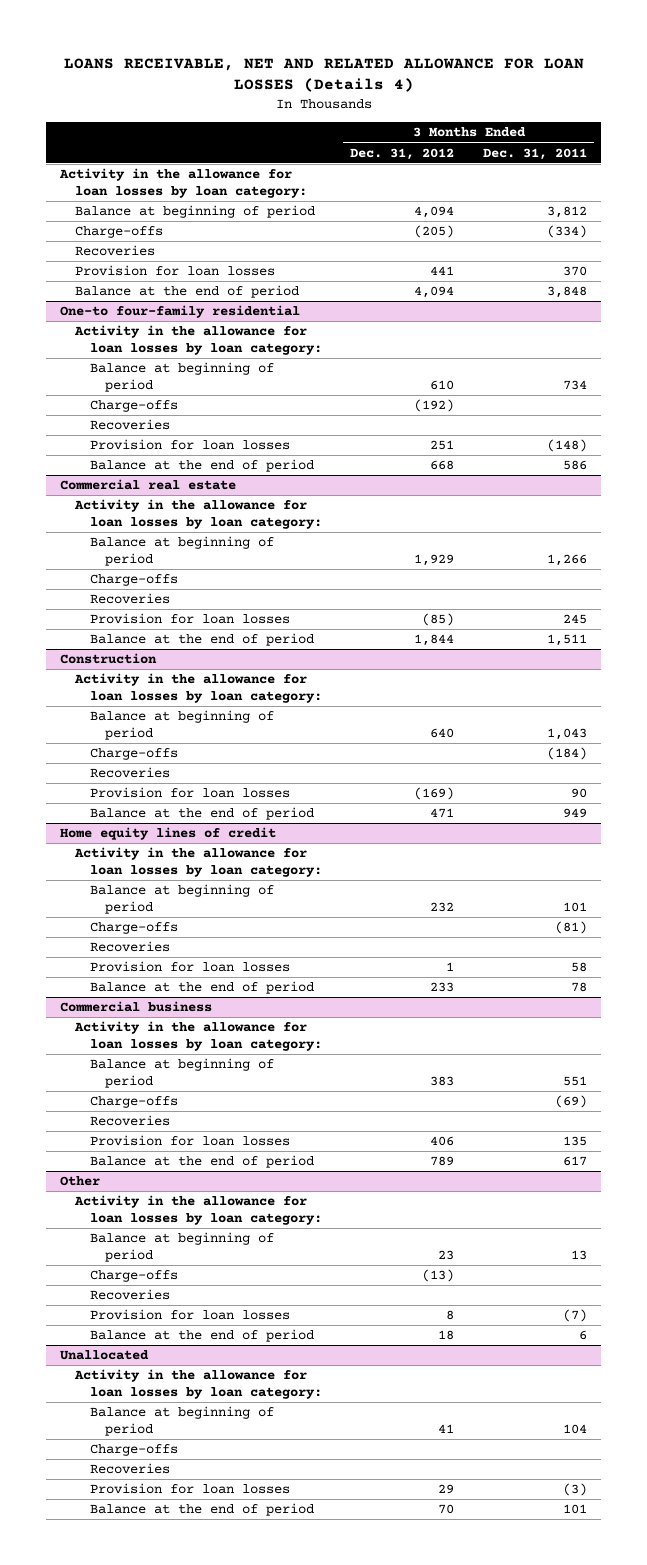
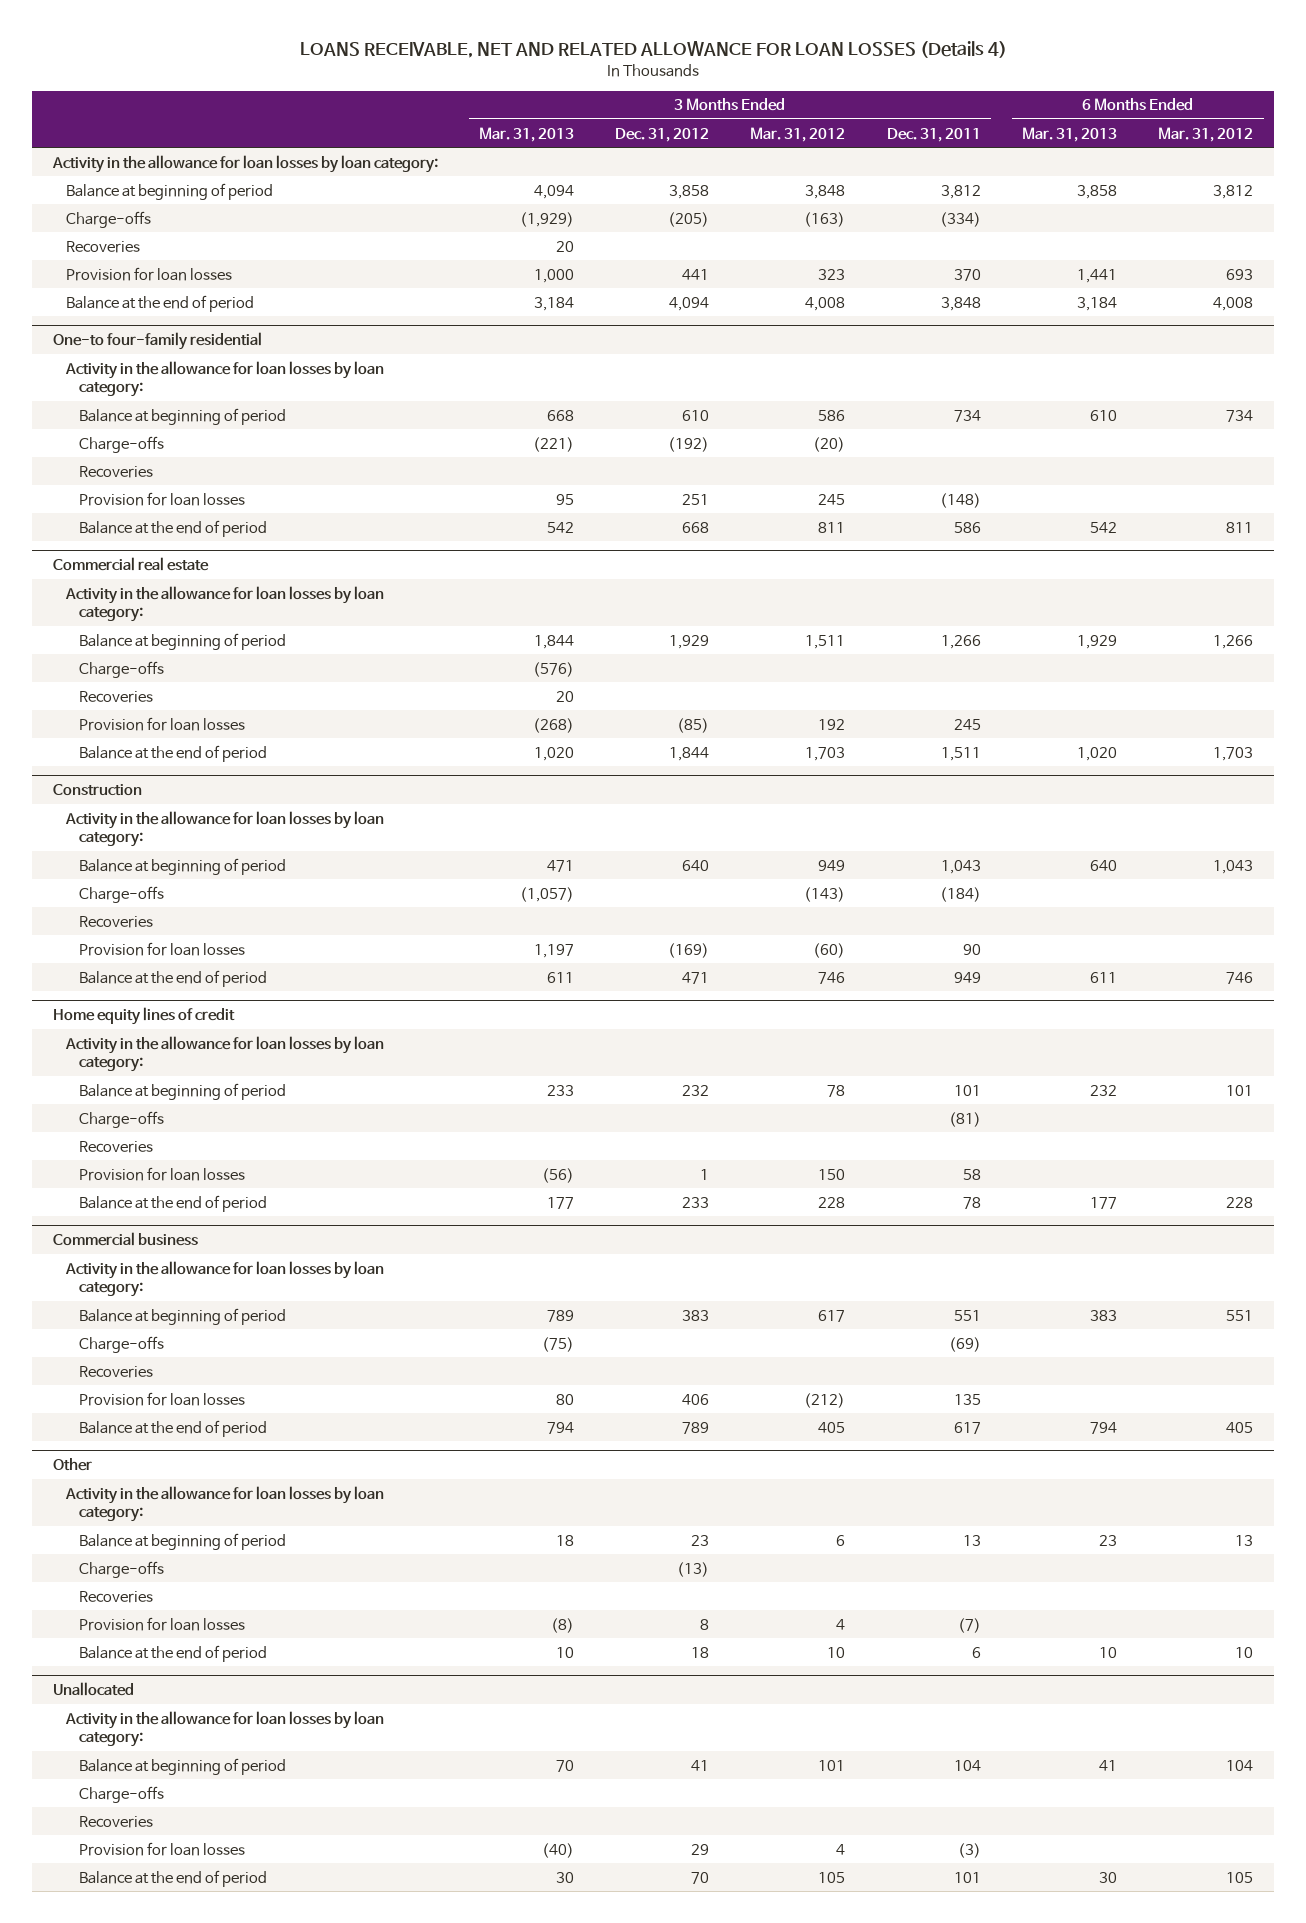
- | 3 Months Ended Dec. 31, 2012 | 3 Months Ended Dec. 31, 2011
+ | 3 Months Ended Mar. 31, 2013 | 3 Months Ended Dec. 31, 2012 | 3 Months Ended Mar. 31, 2012 | 3 Months Ended Dec. 31, 2011 | 6 Months Ended Mar. 31, 2013 | 6 Months Ended Mar. 31, 2012
- Balance at beginning of period | 4,094 | 3,812
+ Balance at beginning of period | 4,094 | 3,858 | 3,848 | 3,812 | 3,858 | 3,812

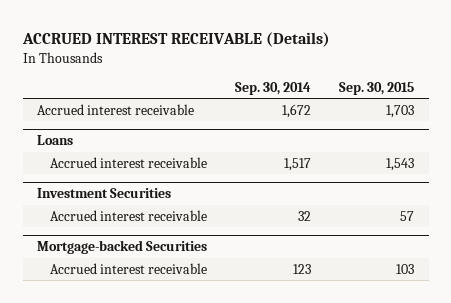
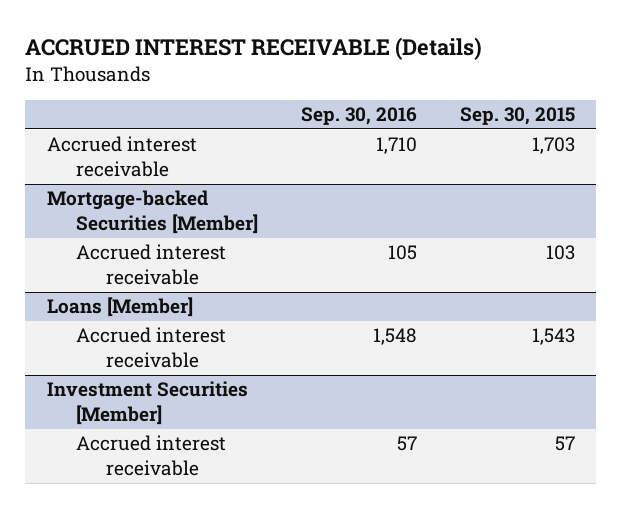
- | Sep. 30, 2014 | Sep. 30, 2015
+ | Sep. 30, 2016 | Sep. 30, 2015
- Loans
+ Mortgage-backed Securities [Member]
+ Accrued interest receivable | 105 | 103
+ Loans [Member]
- Investment Securities
+ Investment Securities [Member]
- Mortgage-backed Securities
- Accrued interest receivable | 123 | 103

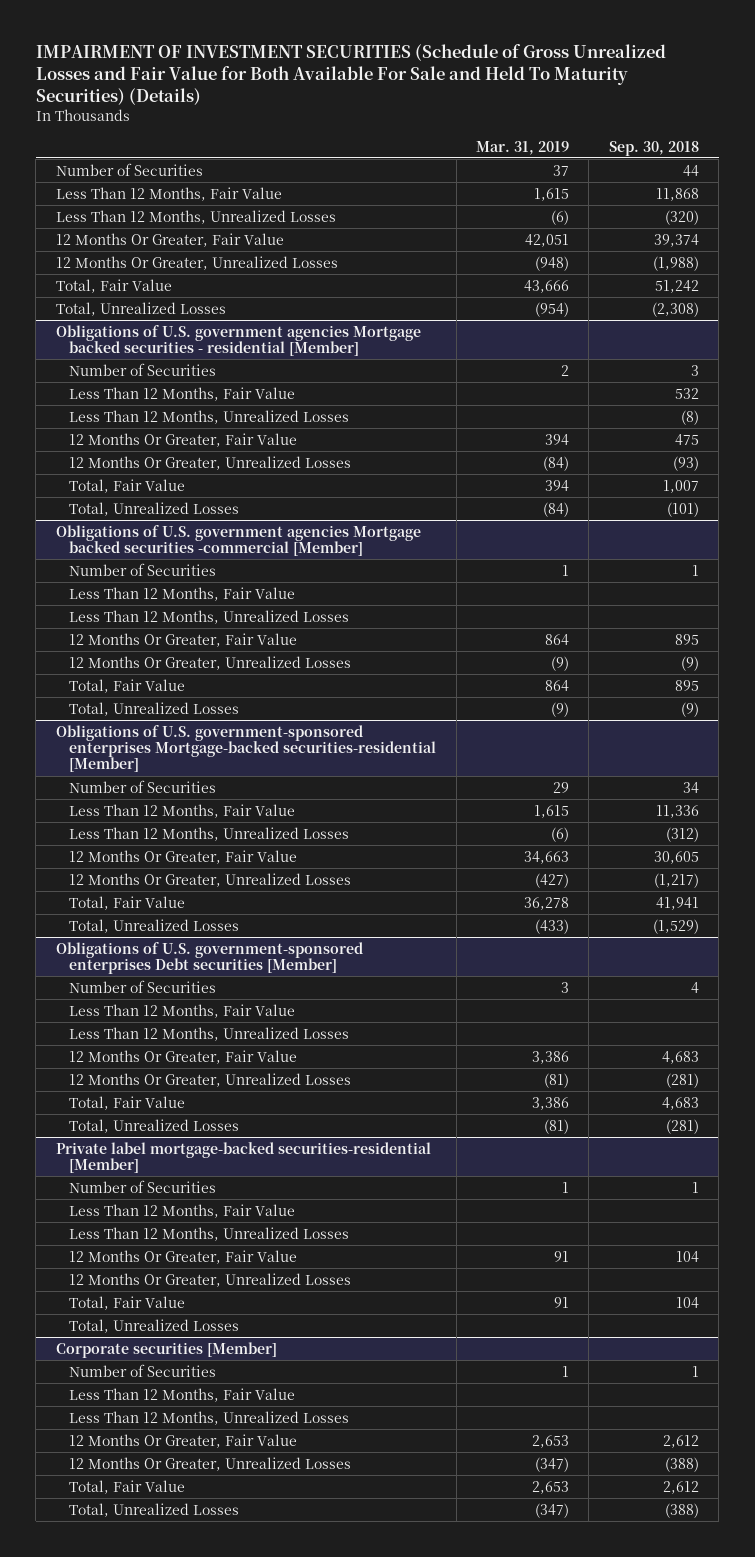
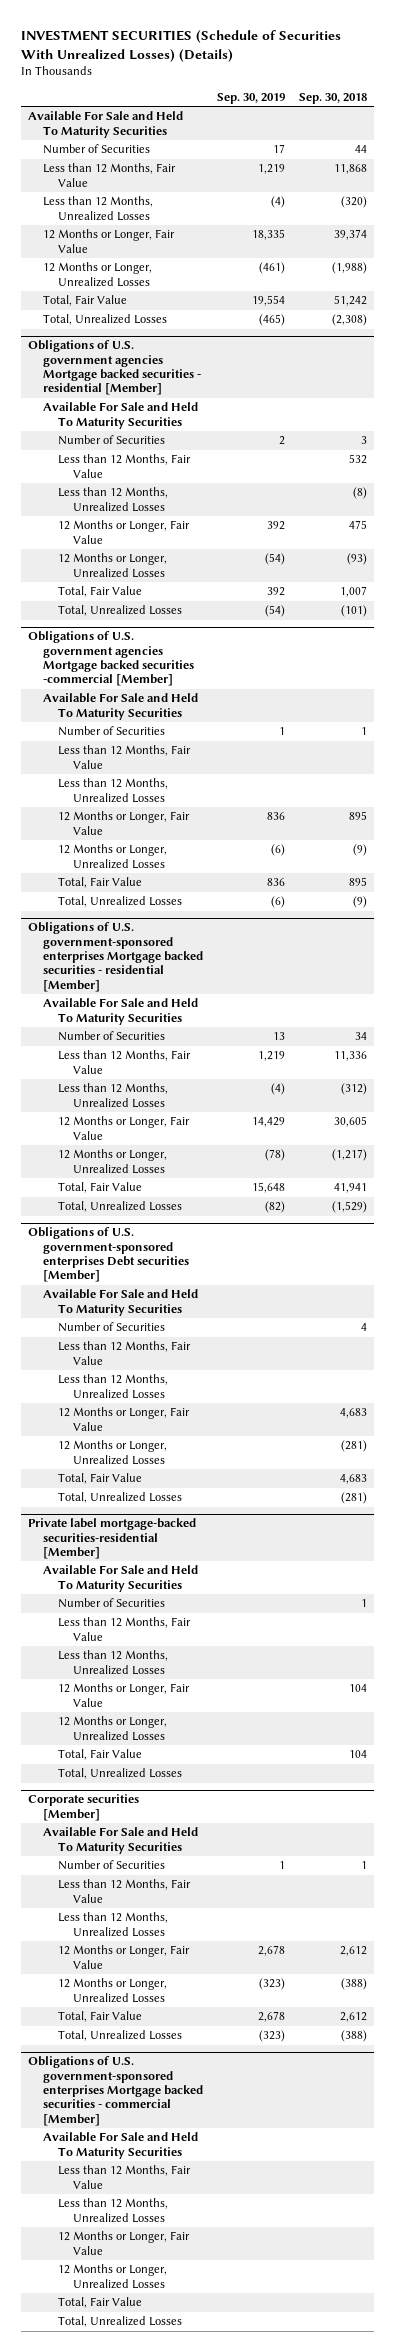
- IMPAIRMENT OF INVESTMENT SECURITIES (Schedule of Gross Unrealized Losses and Fair Value for Both Available For Sale and Held To Maturity Securities) (Details)
+ INVESTMENT SECURITIES (Schedule of Securities With Unrealized Losses) (Details)
- | Mar. 31, 2019 | Sep. 30, 2018
+ | Sep. 30, 2019 | Sep. 30, 2018
+ Available For Sale and Held To Maturity Securities
- Less Than 12 Months, Fair Value | 1,615 | 11,868
- Less Than 12 Months, Unrealized Losses | (6) | (320)
- 12 Months Or Greater, Fair Value | 42,051 | 39,374
- 12 Months Or Greater, Unrealized Losses | (948) | (1,988)
+ Less than 12 Months, Fair Value | 1,219 | 11,868
+ Less than 12 Months, Unrealized Losses | (4) | (320)
+ 12 Months or Longer, Fair Value | 18,335 | 39,374
+ 12 Months or Longer, Unrealized Losses | (461) | (1,988)
@ Obligations of U.S. government agencies Mortgage backed securities - residential [Member]
+ Available For Sale and Held To Maturity Securities
- Less Than 12 Months, Fair Value | | 532
- Less Than 12 Months, Unrealized Losses | | (8)
- 12 Months Or Greater, Fair Value | 394 | 475
- 12 Months Or Greater, Unrealized Losses | (84) | (93)
+ Less than 12 Months, Fair Value | | 532
+ Less than 12 Months, Unrealized Losses | | (8)
+ 12 Months or Longer, Fair Value | 392 | 475
+ 12 Months or Longer, Unrealized Losses | (54) | (93)
@ Obligations of U.S. government agencies Mortgage backed securities -commercial [Member]
+ Available For Sale and Held To Maturity Securities
- Less Than 12 Months, Fair Value
- Less Than 12 Months, Unrealized Losses
- 12 Months Or Greater, Fair Value | 864 | 895
- 12 Months Or Greater, Unrealized Losses | (9) | (9)
+ Less than 12 Months, Fair Value
+ Less than 12 Months, Unrealized Losses
+ 12 Months or Longer, Fair Value | 836 | 895
+ 12 Months or Longer, Unrealized Losses | (6) | (9)
- Obligations of U.S. government-sponsored enterprises Mortgage-backed securities-residential [Member]
+ Obligations of U.S. government-sponsored enterprises Mortgage backed securities - residential [Member]
+ Available For Sale and Held To Maturity Securities
- Less Than 12 Months, Fair Value | 1,615 | 11,336
- Less Than 12 Months, Unrealized Losses | (6) | (312)
- 12 Months Or Greater, Fair Value | 34,663 | 30,605
- 12 Months Or Greater, Unrealized Losses | (427) | (1,217)
+ Less than 12 Months, Fair Value | 1,219 | 11,336
+ Less than 12 Months, Unrealized Losses | (4) | (312)
+ 12 Months or Longer, Fair Value | 14,429 | 30,605
+ 12 Months or Longer, Unrealized Losses | (78) | (1,217)
@ Obligations of U.S. government-sponsored enterprises Debt securities [Member]
+ Available For Sale and Held To Maturity Securities
- Less Than 12 Months, Fair Value
- Less Than 12 Months, Unrealized Losses
- 12 Months Or Greater, Fair Value | 3,386 | 4,683
- 12 Months Or Greater, Unrealized Losses | (81) | (281)
+ Less than 12 Months, Fair Value
+ Less than 12 Months, Unrealized Losses
+ 12 Months or Longer, Fair Value | | 4,683
+ 12 Months or Longer, Unrealized Losses | | (281)
@ Private label mortgage-backed securities-residential [Member]
+ Available For Sale and Held To Maturity Securities
- Less Than 12 Months, Fair Value
- Less Than 12 Months, Unrealized Losses
- 12 Months Or Greater, Fair Value | 91 | 104
- 12 Months Or Greater, Unrealized Losses
+ Less than 12 Months, Fair Value
+ Less than 12 Months, Unrealized Losses
+ 12 Months or Longer, Fair Value | | 104
+ 12 Months or Longer, Unrealized Losses
@ Corporate securities [Member]
+ Available For Sale and Held To Maturity Securities
- Less Than 12 Months, Fair Value
- Less Than 12 Months, Unrealized Losses
- 12 Months Or Greater, Fair Value | 2,653 | 2,612
- 12 Months Or Greater, Unrealized Losses | (347) | (388)
+ Less than 12 Months, Fair Value
+ Less than 12 Months, Unrealized Losses
+ 12 Months or Longer, Fair Value | 2,678 | 2,612
+ 12 Months or Longer, Unrealized Losses | (323) | (388)
+ Obligations of U.S. government-sponsored enterprises Mortgage backed securities - commercial [Member]
+ Available For Sale and Held To Maturity Securities
+ Less than 12 Months, Fair Value
+ Less than 12 Months, Unrealized Losses
+ 12 Months or Longer, Fair Value
+ 12 Months or Longer, Unrealized Losses
+ Total, Fair Value
+ Total, Unrealized Losses

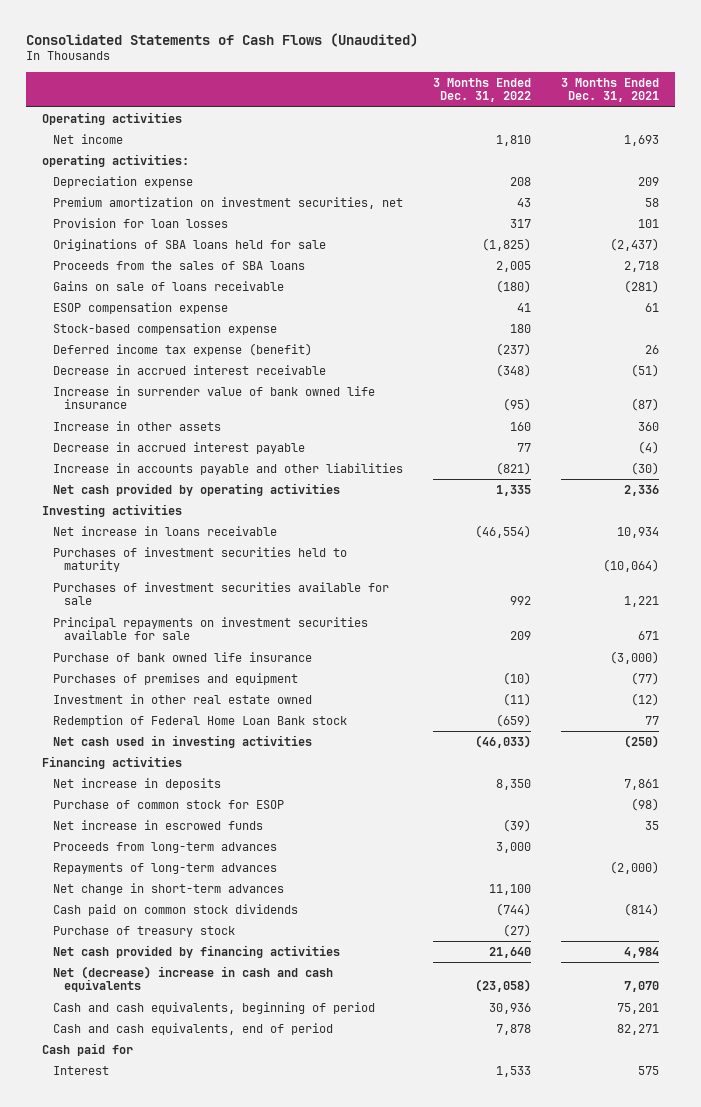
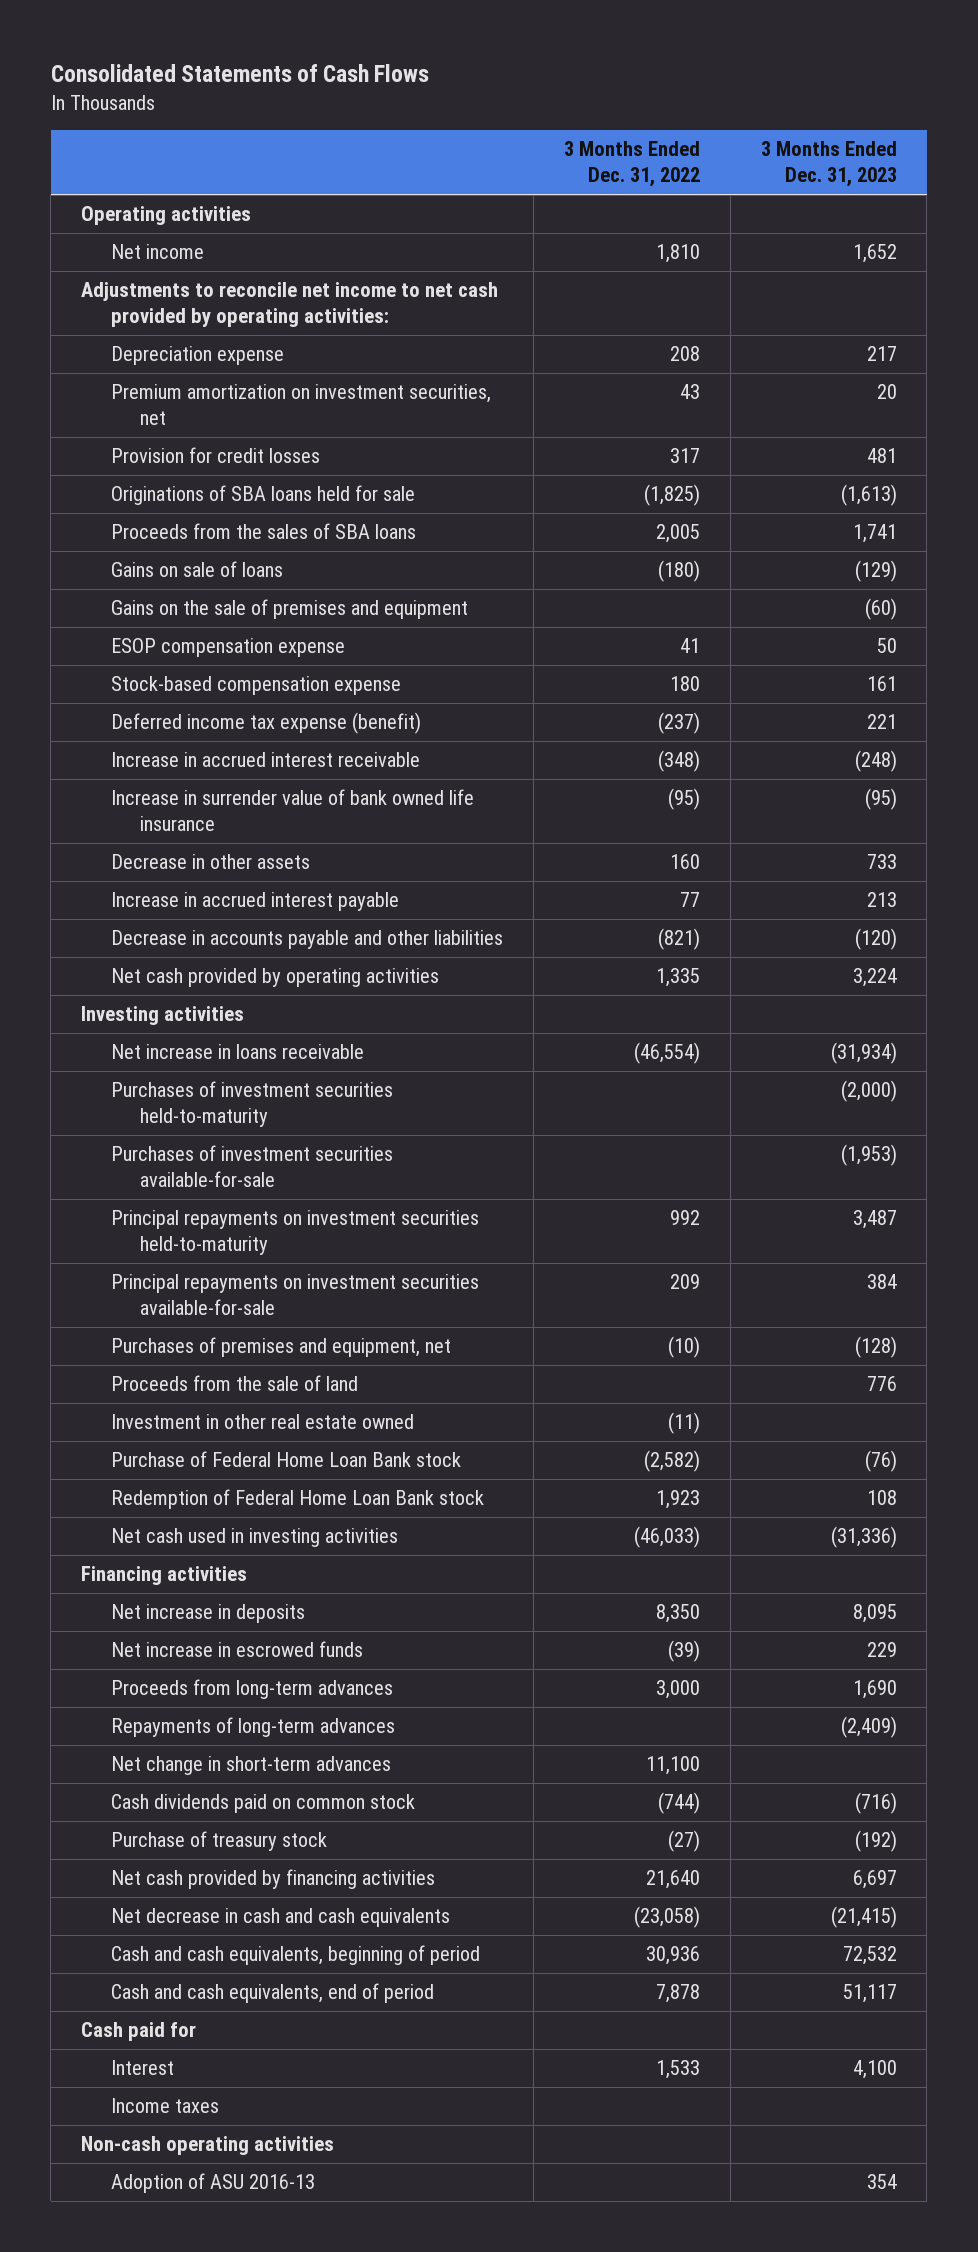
- Consolidated Statements of Cash Flows (Unaudited)
+ Consolidated Statements of Cash Flows
- | 3 Months Ended Dec. 31, 2022 | 3 Months Ended Dec. 31, 2021
+ | 3 Months Ended Dec. 31, 2022 | 3 Months Ended Dec. 31, 2023
- operating activities:
+ Adjustments to reconcile net income to net cash provided by operating activities:
- Provision for loan losses | 317 | 101
+ Provision for credit losses | 317 | 481
- Gains on sale of loans receivable | (180) | (281)
+ Gains on sale of loans | (180) | (129)
+ Gains on the sale of premises and equipment | | (60)
- Decrease in accrued interest receivable | (348) | (51)
+ Increase in accrued interest receivable | (348) | (248)
- Increase in other assets | 160 | 360
- Decrease in accrued interest payable | 77 | (4)
- Increase in accounts payable and other liabilities | (821) | (30)
+ Decrease in other assets | 160 | 733
+ Increase in accrued interest payable | 77 | 213
+ Decrease in accounts payable and other liabilities | (821) | (120)
- Purchases of investment securities held to maturity | | (10,064)
- Purchases of investment securities available for sale | 992 | 1,221
- Principal repayments on investment securities available for sale | 209 | 671
- Purchase of bank owned life insurance | | (3,000)
- Purchases of premises and equipment | (10) | (77)
+ Purchases of investment securities held-to-maturity | | (2,000)
+ Purchases of investment securities available-for-sale | | (1,953)
+ Principal repayments on investment securities held-to-maturity | 992 | 3,487
+ Principal repayments on investment securities available-for-sale | 209 | 384
+ Purchases of premises and equipment, net | (10) | (128)
+ Proceeds from the sale of land | | 776
- Redemption of Federal Home Loan Bank stock | (659) | 77
+ Purchase of Federal Home Loan Bank stock | (2,582) | (76)
+ Redemption of Federal Home Loan Bank stock | 1,923 | 108
- Purchase of common stock for ESOP | | (98)
- Cash paid on common stock dividends | (744) | (814)
+ Cash dividends paid on common stock | (744) | (716)
- Net (decrease) increase in cash and cash equivalents | (23,058) | 7,070
+ Net decrease in cash and cash equivalents | (23,058) | (21,415)
+ Income taxes
+ Non-cash operating activities
+ Adoption of ASU 2016-13 | | 354

